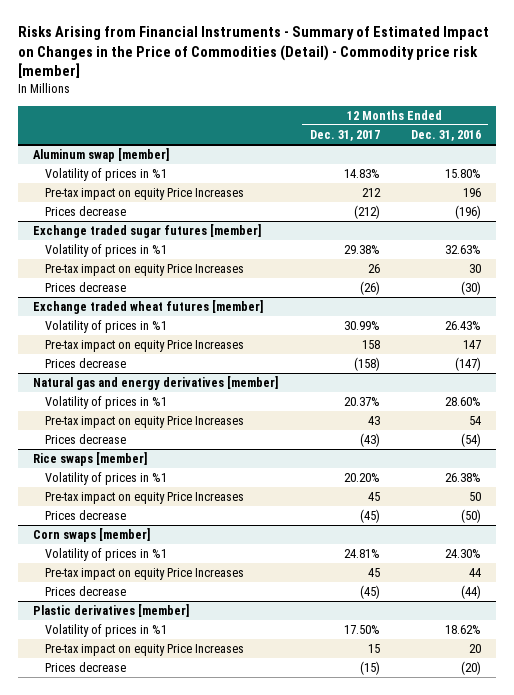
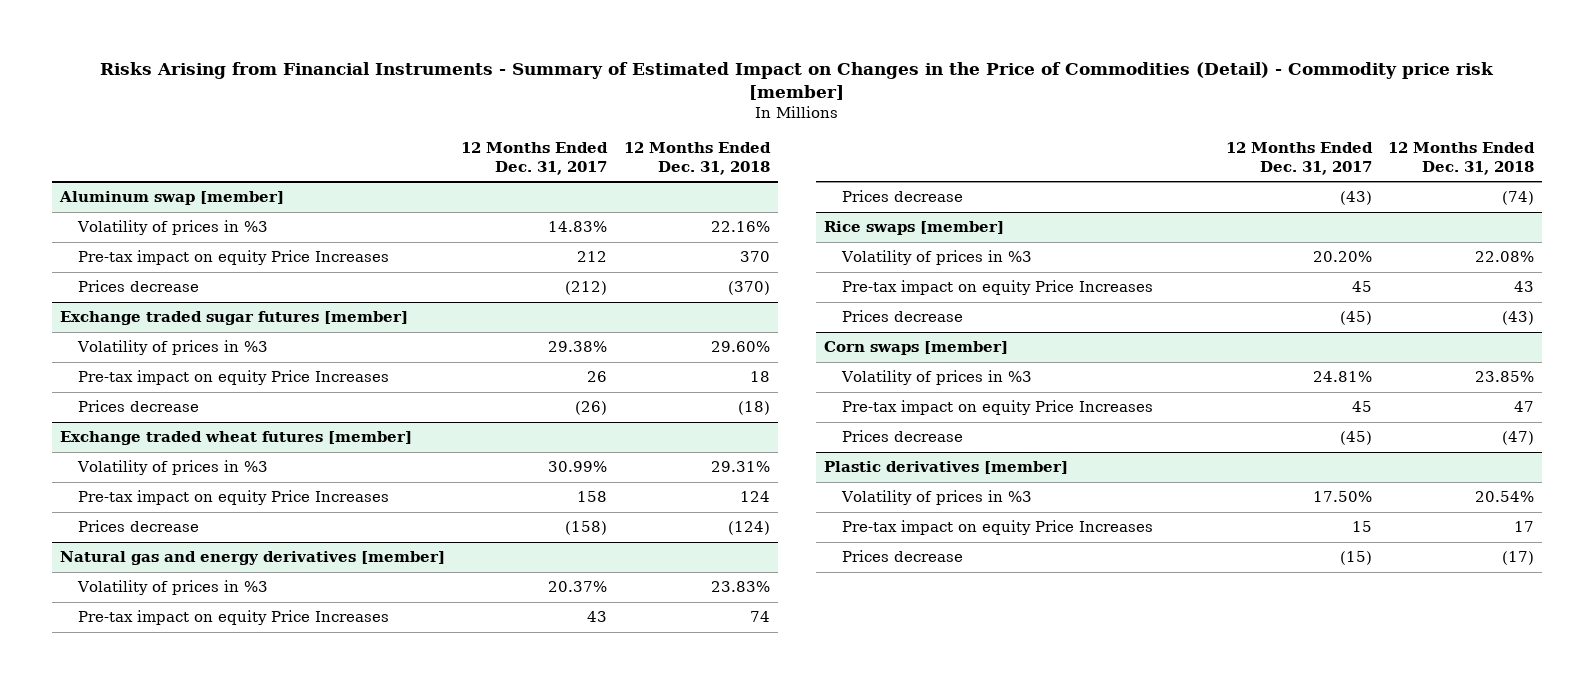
- | 12 Months Ended Dec. 31, 2017 | 12 Months Ended Dec. 31, 2016
+ | 12 Months Ended Dec. 31, 2017 | 12 Months Ended Dec. 31, 2018
@ Aluminum swap [member]
- Volatility of prices in %1 | 14.83% | 15.80%
+ Volatility of prices in %3 | 14.83% | 22.16%
@ Exchange traded sugar futures [member]
- Volatility of prices in %1 | 29.38% | 32.63%
+ Volatility of prices in %3 | 29.38% | 29.60%
@ Exchange traded wheat futures [member]
- Volatility of prices in %1 | 30.99% | 26.43%
+ Volatility of prices in %3 | 30.99% | 29.31%
@ Natural gas and energy derivatives [member]
- Volatility of prices in %1 | 20.37% | 28.60%
+ Volatility of prices in %3 | 20.37% | 23.83%
@ Rice swaps [member]
- Volatility of prices in %1 | 20.20% | 26.38%
+ Volatility of prices in %3 | 20.20% | 22.08%
@ Corn swaps [member]
- Volatility of prices in %1 | 24.81% | 24.30%
+ Volatility of prices in %3 | 24.81% | 23.85%
@ Plastic derivatives [member]
- Volatility of prices in %1 | 17.50% | 18.62%
+ Volatility of prices in %3 | 17.50% | 20.54%

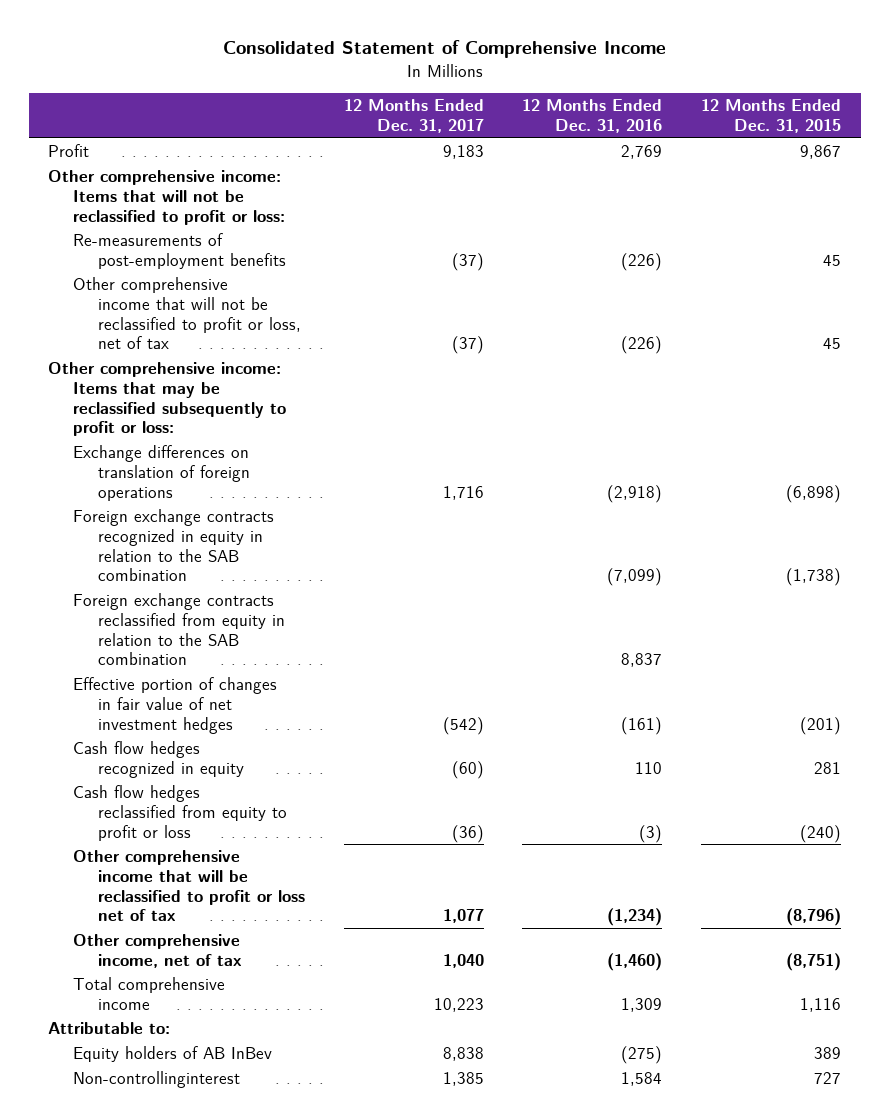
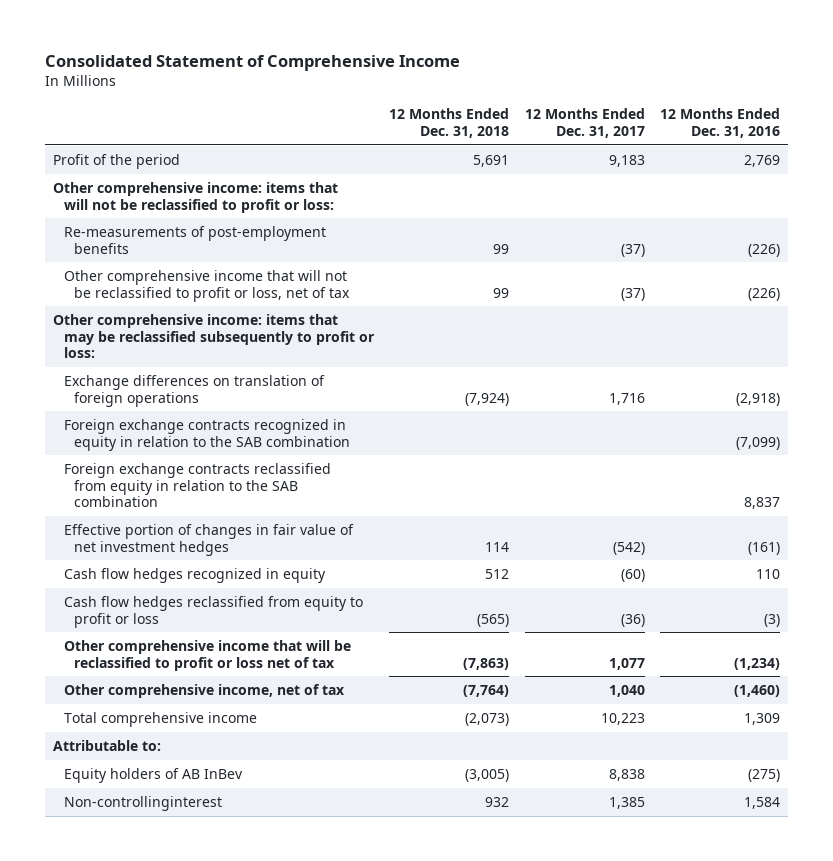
- | 12 Months Ended Dec. 31, 2017 | 12 Months Ended Dec. 31, 2016 | 12 Months Ended Dec. 31, 2015
+ | 12 Months Ended Dec. 31, 2018 | 12 Months Ended Dec. 31, 2017 | 12 Months Ended Dec. 31, 2016
- Profit | 9,183 | 2,769 | 9,867
- Other comprehensive income: Items that will not be reclassified to profit or loss:
+ Profit of the period | 5,691 | 9,183 | 2,769
+ Other comprehensive income: items that will not be reclassified to profit or loss:
- Other comprehensive income: Items that may be reclassified subsequently to profit or loss:
+ Other comprehensive income: items that may be reclassified subsequently to profit or loss:

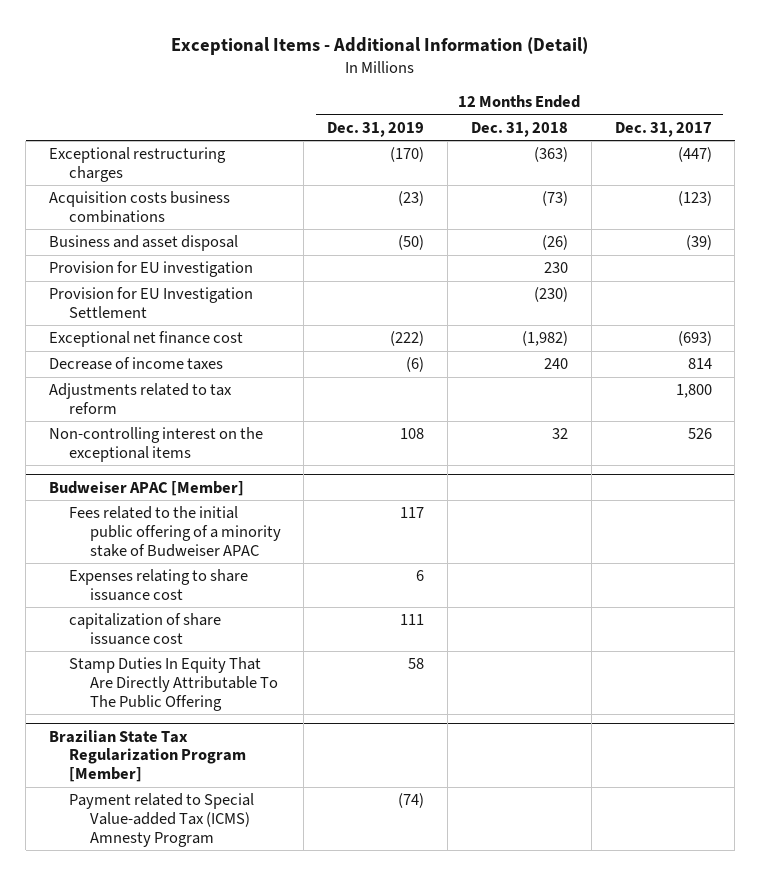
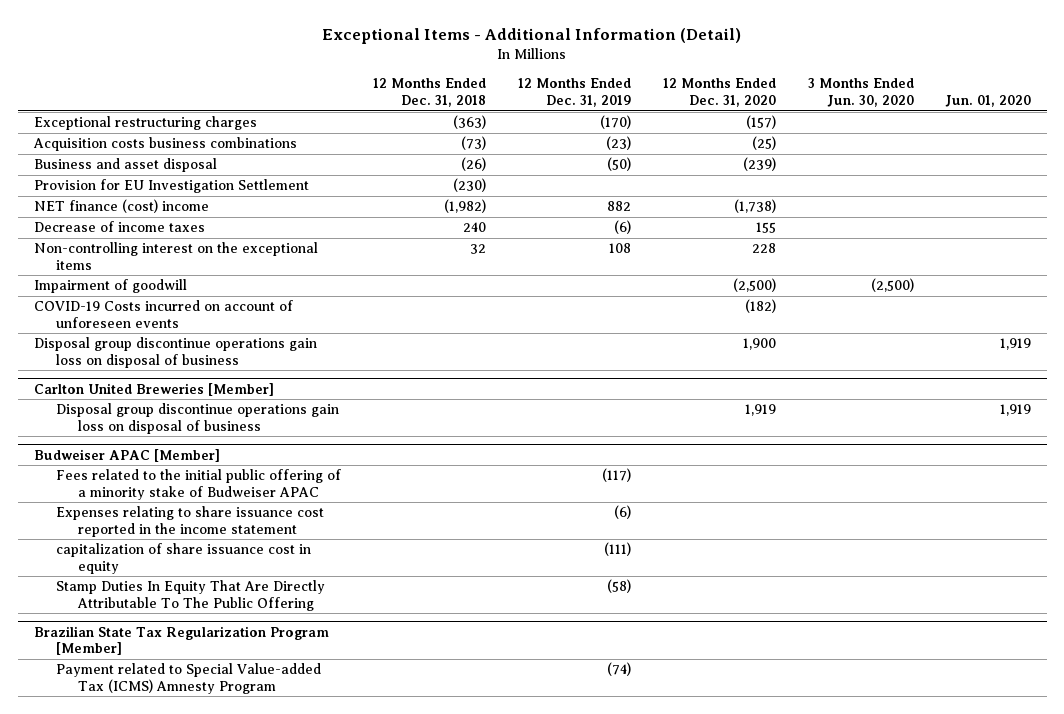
- | 12 Months Ended Dec. 31, 2019 | 12 Months Ended Dec. 31, 2018 | 12 Months Ended Dec. 31, 2017
+ | 12 Months Ended Dec. 31, 2018 | 12 Months Ended Dec. 31, 2019 | 12 Months Ended Dec. 31, 2020 | 3 Months Ended Jun. 30, 2020 | Jun. 01, 2020
- Provision for EU investigation | | 230 |
- Exceptional net finance cost | (222) | (1,982) | (693)
+ NET finance (cost) income | (1,982) | 882 | (1,738) | |
- Adjustments related to tax reform | | | 1,800
+ Impairment of goodwill | | | (2,500) | (2,500) |
+ COVID-19 Costs incurred on account of unforeseen events | | | (182) | |
+ Disposal group discontinue operations gain loss on disposal of business | | | 1,900 | | 1,919
+ Carlton United Breweries [Member]
+ Disposal group discontinue operations gain loss on disposal of business | | | 1,919 | | 1,919
@ Budweiser APAC [Member]
- Fees related to the initial public offering of a minority stake of Budweiser APAC | 117 | |
- Expenses relating to share issuance cost | 6 | |
- capitalization of share issuance cost | 111 | |
- Stamp Duties In Equity That Are Directly Attributable To The Public Offering | 58 | |
+ Fees related to the initial public offering of a minority stake of Budweiser APAC | | (117) | | |
+ Expenses relating to share issuance cost reported in the income statement | | (6) | | |
+ capitalization of share issuance cost in equity | | (111) | | |
+ Stamp Duties In Equity That Are Directly Attributable To The Public Offering | | (58) | | |

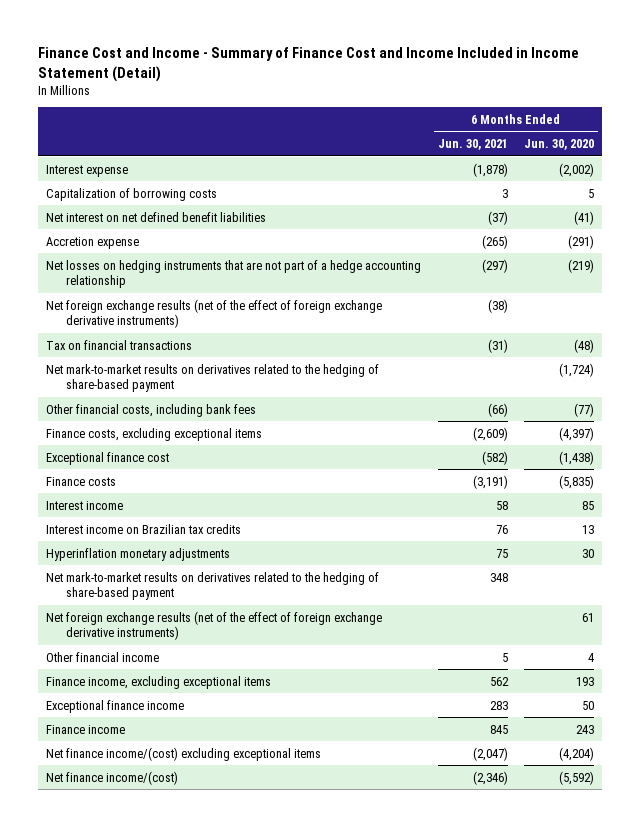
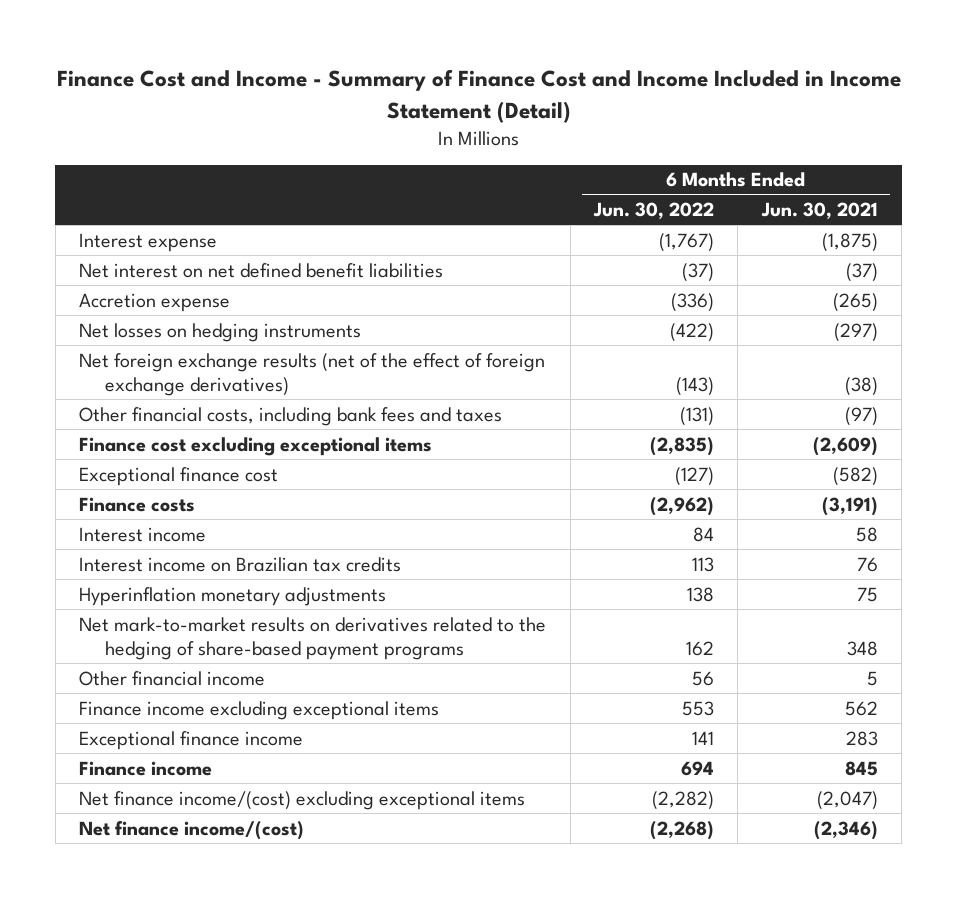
- | 6 Months Ended Jun. 30, 2021 | 6 Months Ended Jun. 30, 2020
+ | 6 Months Ended Jun. 30, 2022 | 6 Months Ended Jun. 30, 2021
- Interest expense | (1,878) | (2,002)
- Capitalization of borrowing costs | 3 | 5
+ Interest expense | (1,767) | (1,875)
- Net losses on hedging instruments that are not part of a hedge accounting relationship | (297) | (219)
- Net foreign exchange results (net of the effect of foreign exchange derivative instruments) | (38) |
- Tax on financial transactions | (31) | (48)
- Net mark-to-market results on derivatives related to the hedging of share-based payment | | (1,724)
- Other financial costs, including bank fees | (66) | (77)
- Finance costs, excluding exceptional items | (2,609) | (4,397)
+ Net losses on hedging instruments | (422) | (297)
+ Net foreign exchange results (net of the effect of foreign exchange derivatives) | (143) | (38)
+ Other financial costs, including bank fees and taxes | (131) | (97)
+ Finance cost excluding exceptional items | (2,835) | (2,609)
- Net mark-to-market results on derivatives related to the hedging of share-based payment | 348 |
- Net foreign exchange results (net of the effect of foreign exchange derivative instruments) | | 61
+ Net mark-to-market results on derivatives related to the hedging of share-based payment programs | 162 | 348
- Finance income, excluding exceptional items | 562 | 193
+ Finance income excluding exceptional items | 553 | 562

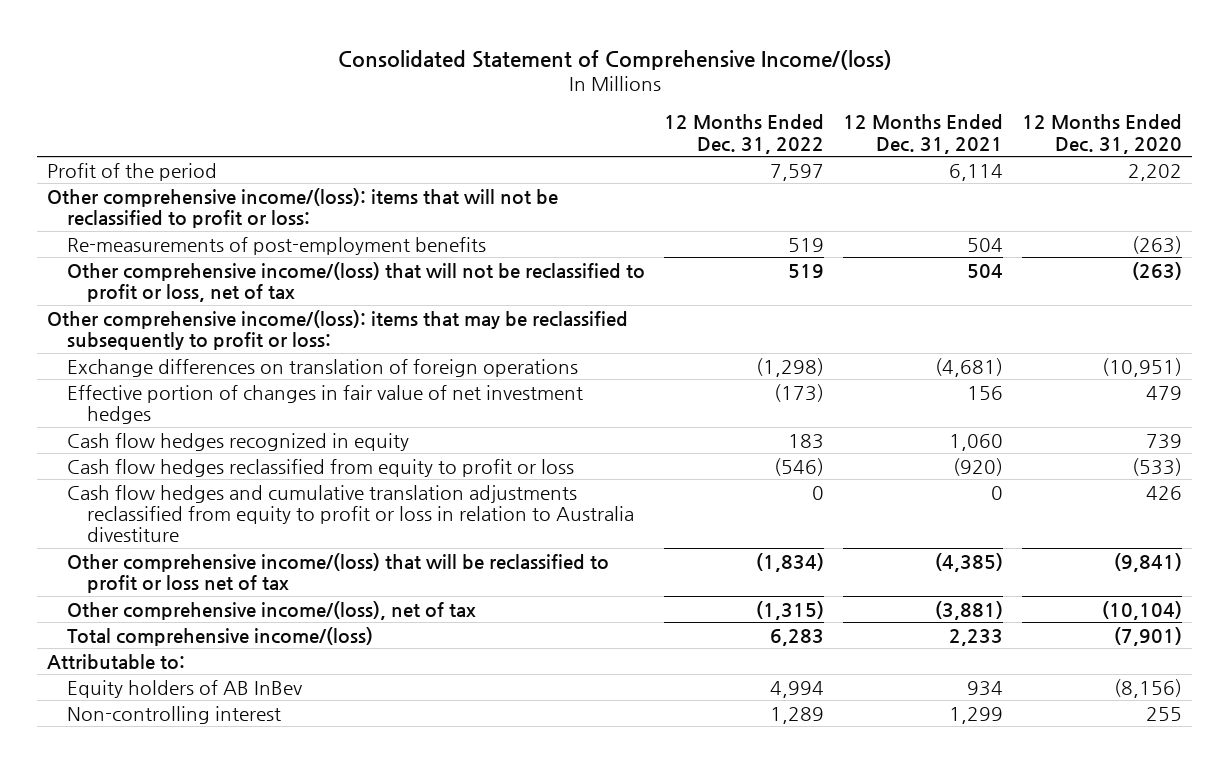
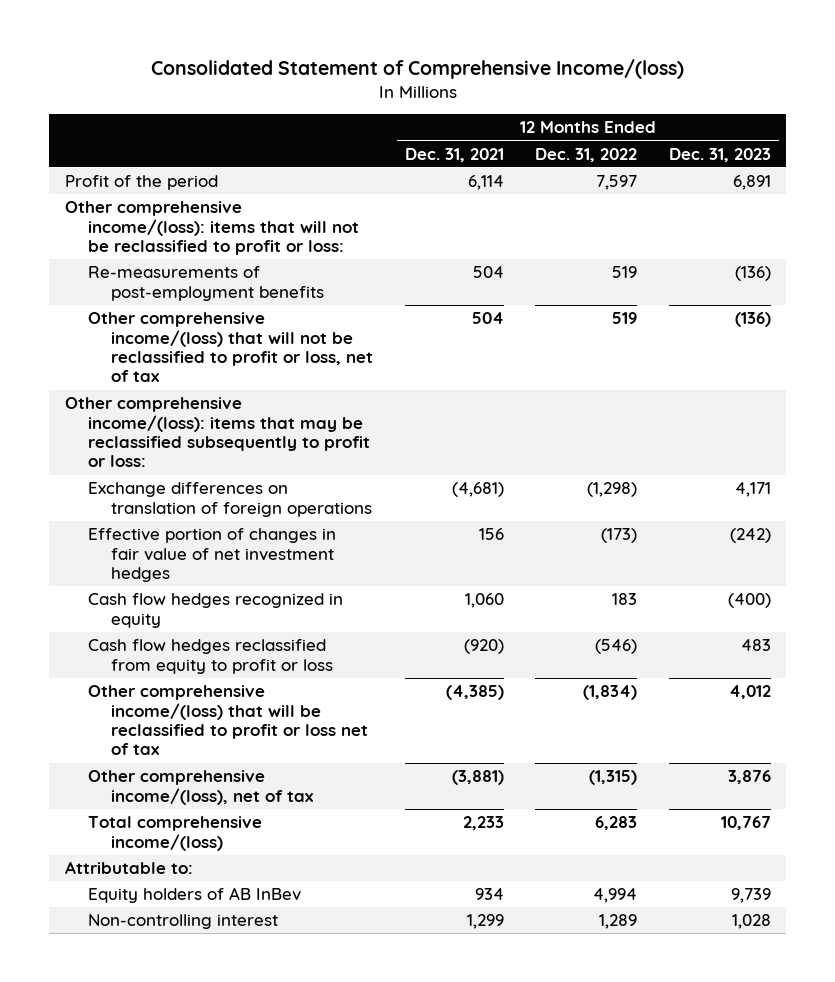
- | 12 Months Ended Dec. 31, 2022 | 12 Months Ended Dec. 31, 2021 | 12 Months Ended Dec. 31, 2020
+ | 12 Months Ended Dec. 31, 2021 | 12 Months Ended Dec. 31, 2022 | 12 Months Ended Dec. 31, 2023
- Cash flow hedges and cumulative translation adjustments reclassified from equity to profit or loss in relation to Australia divestiture | 0 | 0 | 426

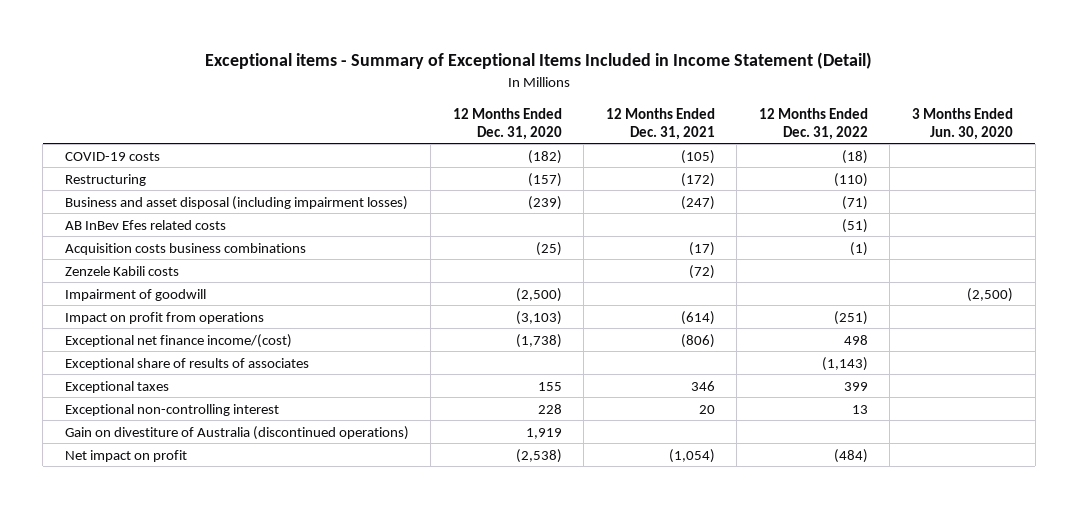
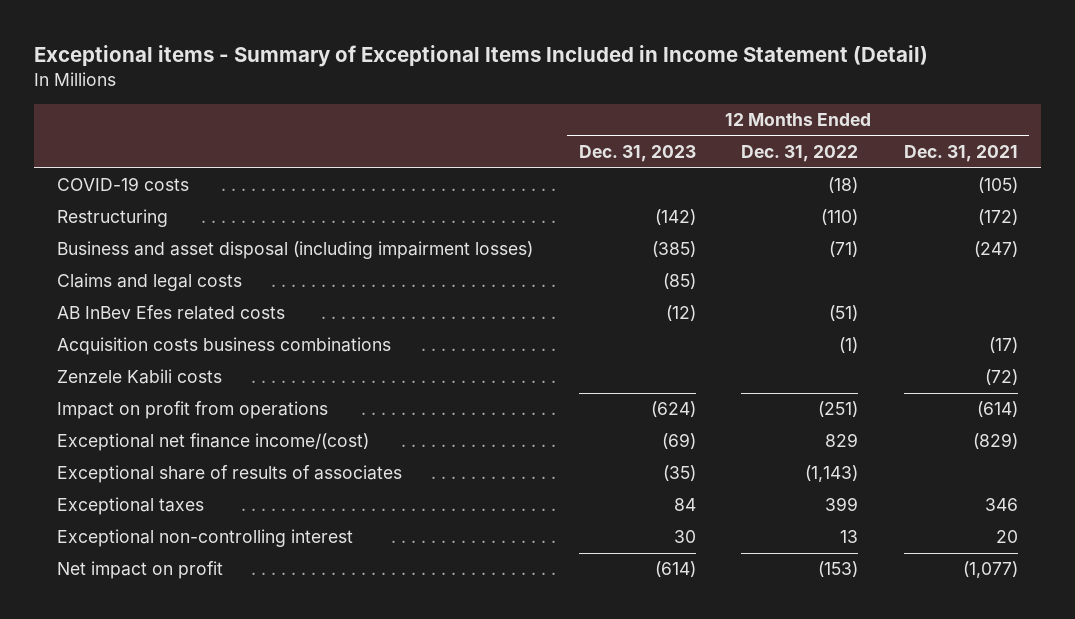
- | 12 Months Ended Dec. 31, 2020 | 12 Months Ended Dec. 31, 2021 | 12 Months Ended Dec. 31, 2022 | 3 Months Ended Jun. 30, 2020
+ | 12 Months Ended Dec. 31, 2023 | 12 Months Ended Dec. 31, 2022 | 12 Months Ended Dec. 31, 2021
+ Claims and legal costs | (85) | |
- Impairment of goodwill | (2,500) | | | (2,500)
- Exceptional net finance income/(cost) | (1,738) | (806) | 498 |
+ Exceptional net finance income/(cost) | (69) | 829 | (829)
- Gain on divestiture of Australia (discontinued operations) | 1,919 | | |
- Net impact on profit | (2,538) | (1,054) | (484) |
+ Net impact on profit | (614) | (153) | (1,077)

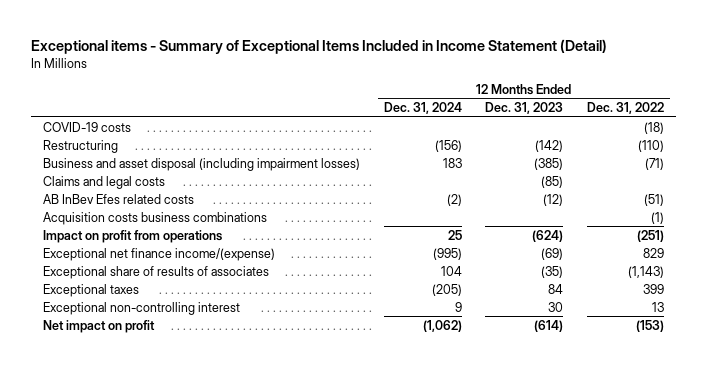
- | 12 Months Ended Dec. 31, 2023 | 12 Months Ended Dec. 31, 2022 | 12 Months Ended Dec. 31, 2021
+ | 12 Months Ended Dec. 31, 2024 | 12 Months Ended Dec. 31, 2023 | 12 Months Ended Dec. 31, 2022
- Zenzele Kabili costs | | | (72)
- Exceptional net finance income/(cost) | (69) | 829 | (829)
+ Exceptional net finance income/(expense) | (995) | (69) | 829

